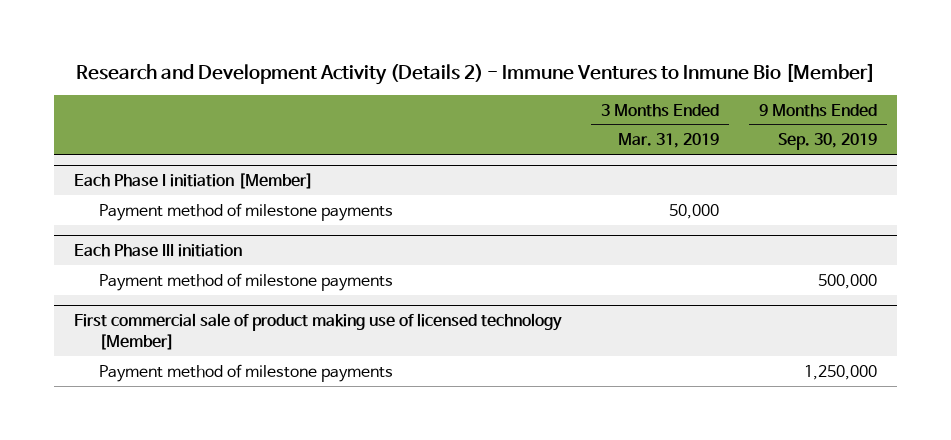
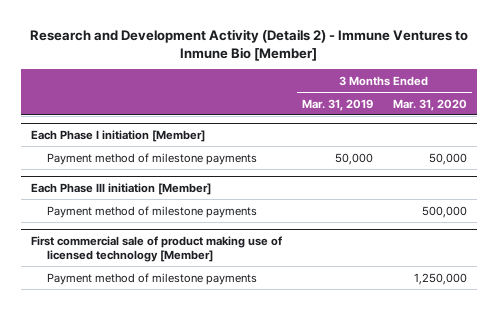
- | 3 Months Ended Mar. 31, 2019 | 9 Months Ended Sep. 30, 2019
+ | 3 Months Ended Mar. 31, 2019 | 3 Months Ended Mar. 31, 2020
- Each Phase III initiation
+ Each Phase III initiation [Member]

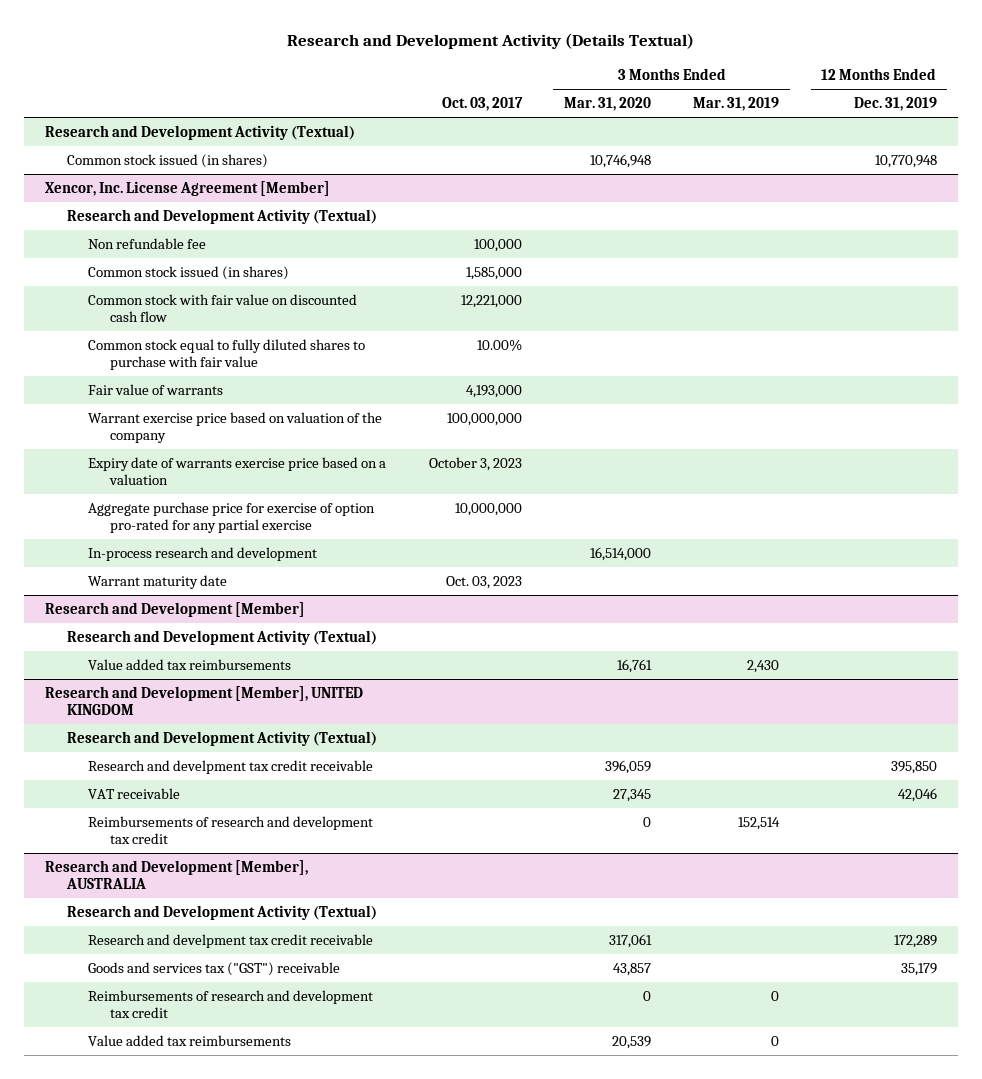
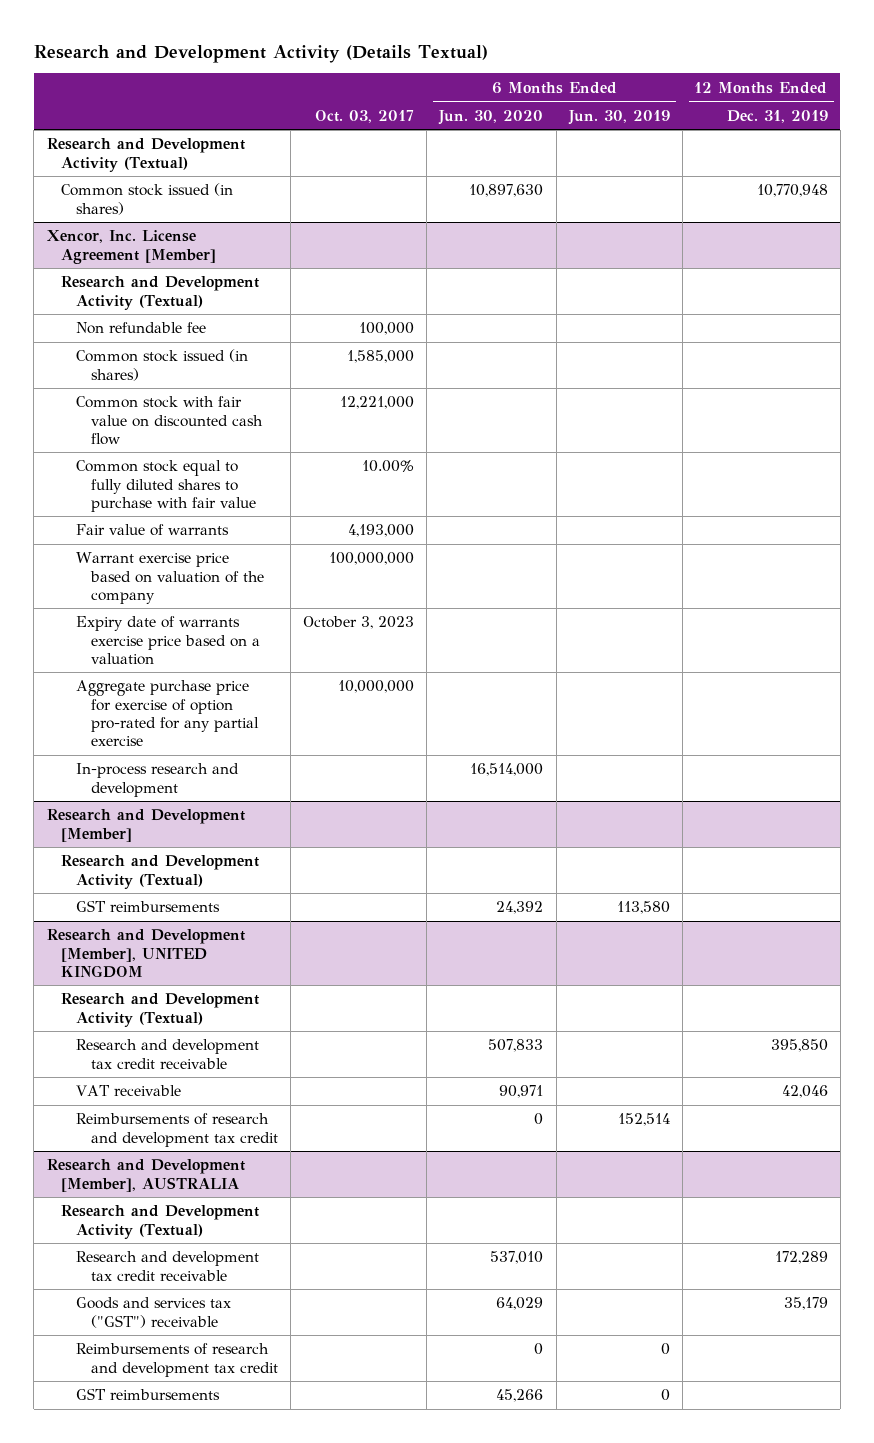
- | Oct. 03, 2017 | 3 Months Ended Mar. 31, 2020 | 3 Months Ended Mar. 31, 2019 | 12 Months Ended Dec. 31, 2019
+ | Oct. 03, 2017 | 6 Months Ended Jun. 30, 2020 | 6 Months Ended Jun. 30, 2019 | 12 Months Ended Dec. 31, 2019
@ Xencor, Inc. License Agreement [Member]
- Warrant maturity date | Oct. 03, 2023 | | |
@ Research and Development [Member]
- Value added tax reimbursements | | 16,761 | 2,430 |
+ GST reimbursements | | 24,392 | 113,580 |
@ Research and Development [Member], UNITED KINGDOM
- Research and develpment tax credit receivable | | 396,059 | | 395,850
+ Research and development tax credit receivable | | 507,833 | | 395,850
@ Research and Development [Member], AUSTRALIA
- Research and develpment tax credit receivable | | 317,061 | | 172,289
+ Research and development tax credit receivable | | 537,010 | | 172,289
- Value added tax reimbursements | | 20,539 | 0 |
+ GST reimbursements | | 45,266 | 0 |

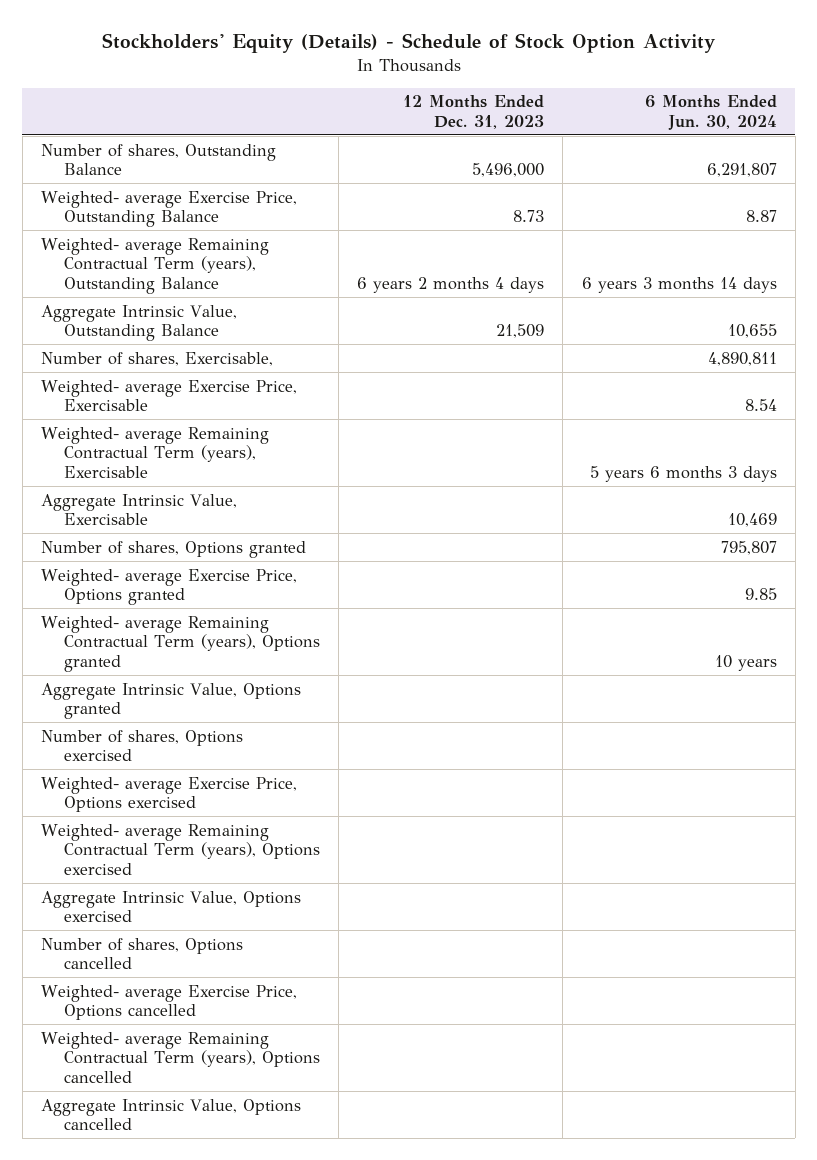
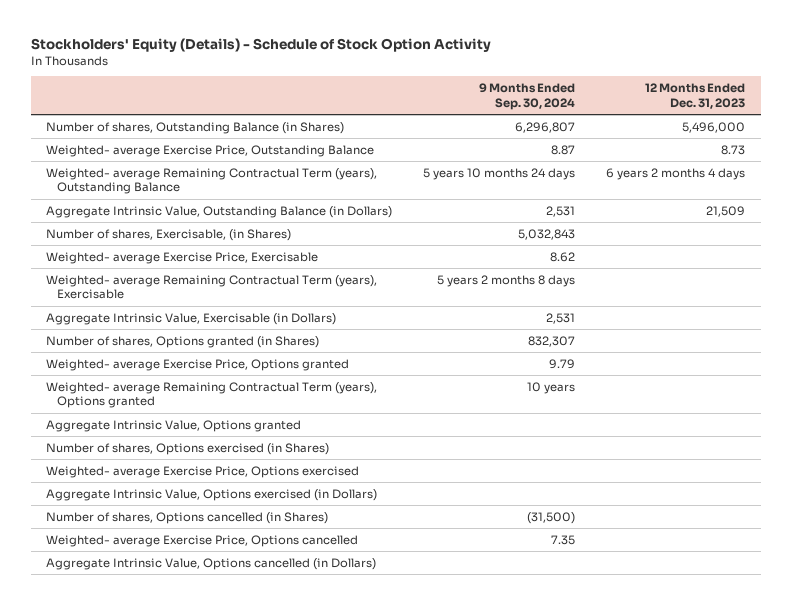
- | 12 Months Ended Dec. 31, 2023 | 6 Months Ended Jun. 30, 2024
+ | 9 Months Ended Sep. 30, 2024 | 12 Months Ended Dec. 31, 2023
- Number of shares, Outstanding Balance | 5,496,000 | 6,291,807
+ Number of shares, Outstanding Balance (in Shares) | 6,296,807 | 5,496,000
- Aggregate Intrinsic Value, Outstanding Balance | 21,509 | 10,655
- Number of shares, Exercisable, | | 4,890,811
+ Aggregate Intrinsic Value, Outstanding Balance (in Dollars) | 2,531 | 21,509
+ Number of shares, Exercisable, (in Shares) | 5,032,843 |
- Aggregate Intrinsic Value, Exercisable | | 10,469
- Number of shares, Options granted | | 795,807
+ Aggregate Intrinsic Value, Exercisable (in Dollars) | 2,531 |
+ Number of shares, Options granted (in Shares) | 832,307 |
- Number of shares, Options exercised
+ Number of shares, Options exercised (in Shares)
- Weighted- average Remaining Contractual Term (years), Options exercised
- Aggregate Intrinsic Value, Options exercised
- Number of shares, Options cancelled
+ Aggregate Intrinsic Value, Options exercised (in Dollars)
+ Number of shares, Options cancelled (in Shares) | (31,500) |
- Weighted- average Remaining Contractual Term (years), Options cancelled
- Aggregate Intrinsic Value, Options cancelled
+ Aggregate Intrinsic Value, Options cancelled (in Dollars)

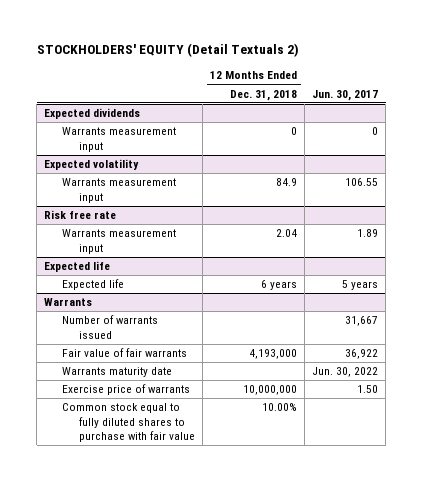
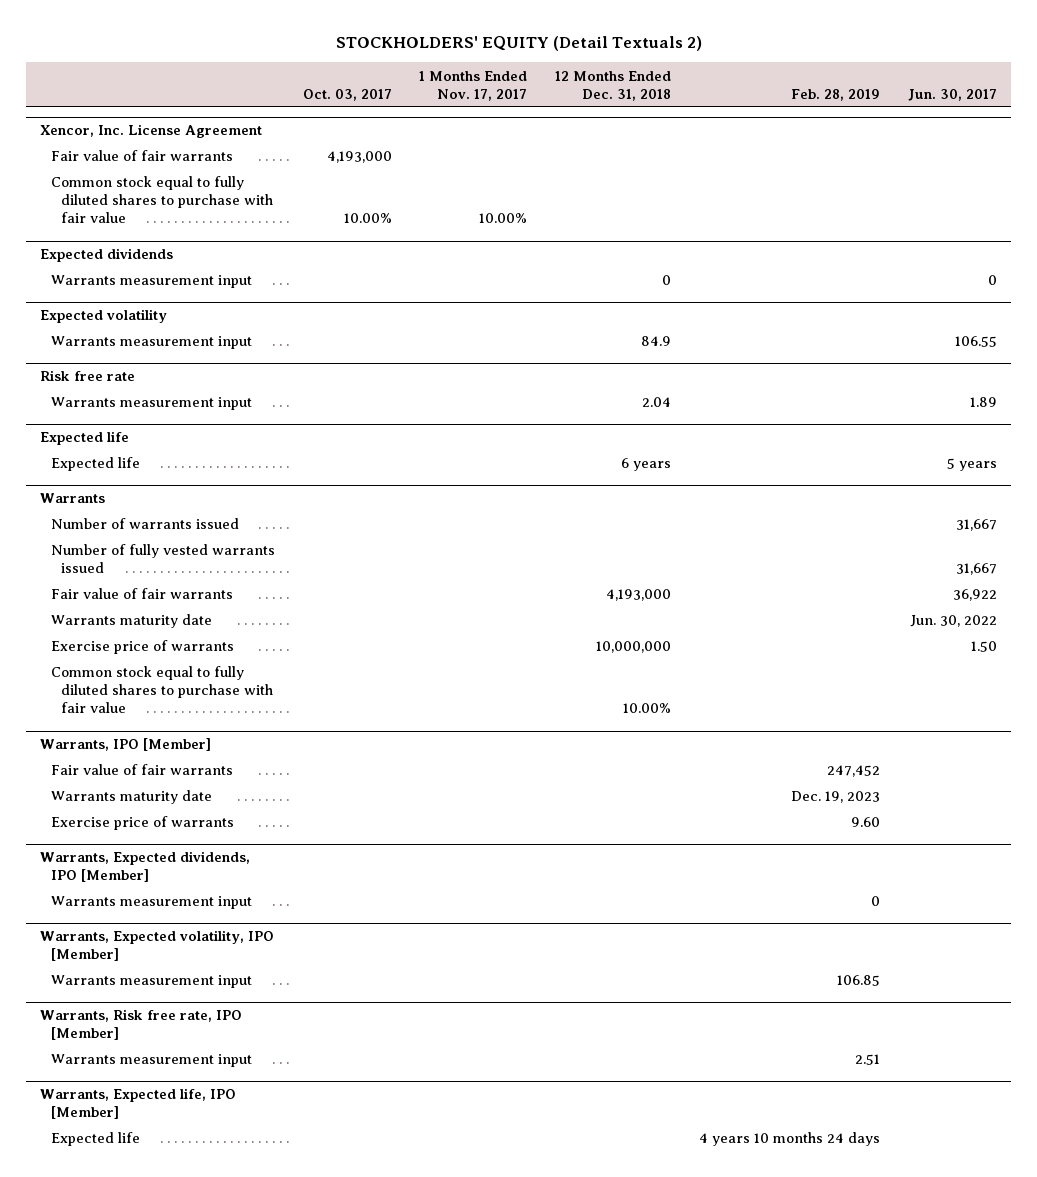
- | 12 Months Ended Dec. 31, 2018 | Jun. 30, 2017
+ | Oct. 03, 2017 | 1 Months Ended Nov. 17, 2017 | 12 Months Ended Dec. 31, 2018 | Feb. 28, 2019 | Jun. 30, 2017
+ Xencor, Inc. License Agreement
+ Fair value of fair warrants | 4,193,000 | | | |
+ Common stock equal to fully diluted shares to purchase with fair value | 10.00% | 10.00% | | |
@ Warrants
+ Number of fully vested warrants issued | | | | | 31,667
+ Warrants, IPO [Member]
+ Fair value of fair warrants | | | | 247,452 |
+ Warrants maturity date | | | | Dec. 19, 2023 |
+ Exercise price of warrants | | | | 9.60 |
+ Warrants, Expected dividends, IPO [Member]
+ Warrants measurement input | | | | 0 |
+ Warrants, Expected volatility, IPO [Member]
+ Warrants measurement input | | | | 106.85 |
+ Warrants, Risk free rate, IPO [Member]
+ Warrants measurement input | | | | 2.51 |
+ Warrants, Expected life, IPO [Member]
+ Expected life | | | | 4 years 10 months 24 days |

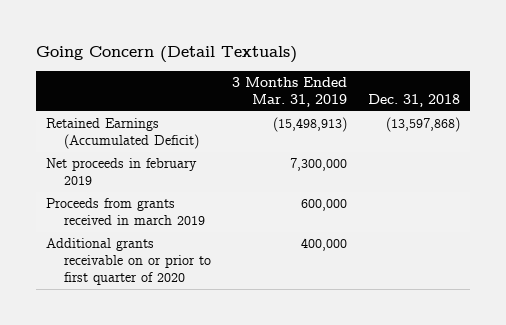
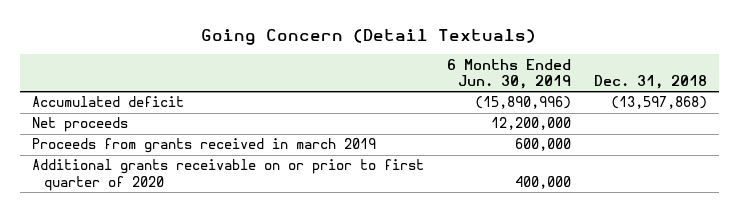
- | 3 Months Ended Mar. 31, 2019 | Dec. 31, 2018
+ | 6 Months Ended Jun. 30, 2019 | Dec. 31, 2018
- Retained Earnings (Accumulated Deficit) | (15,498,913) | (13,597,868)
- Net proceeds in february 2019 | 7,300,000 |
+ Accumulated deficit | (15,890,996) | (13,597,868)
+ Net proceeds | 12,200,000 |

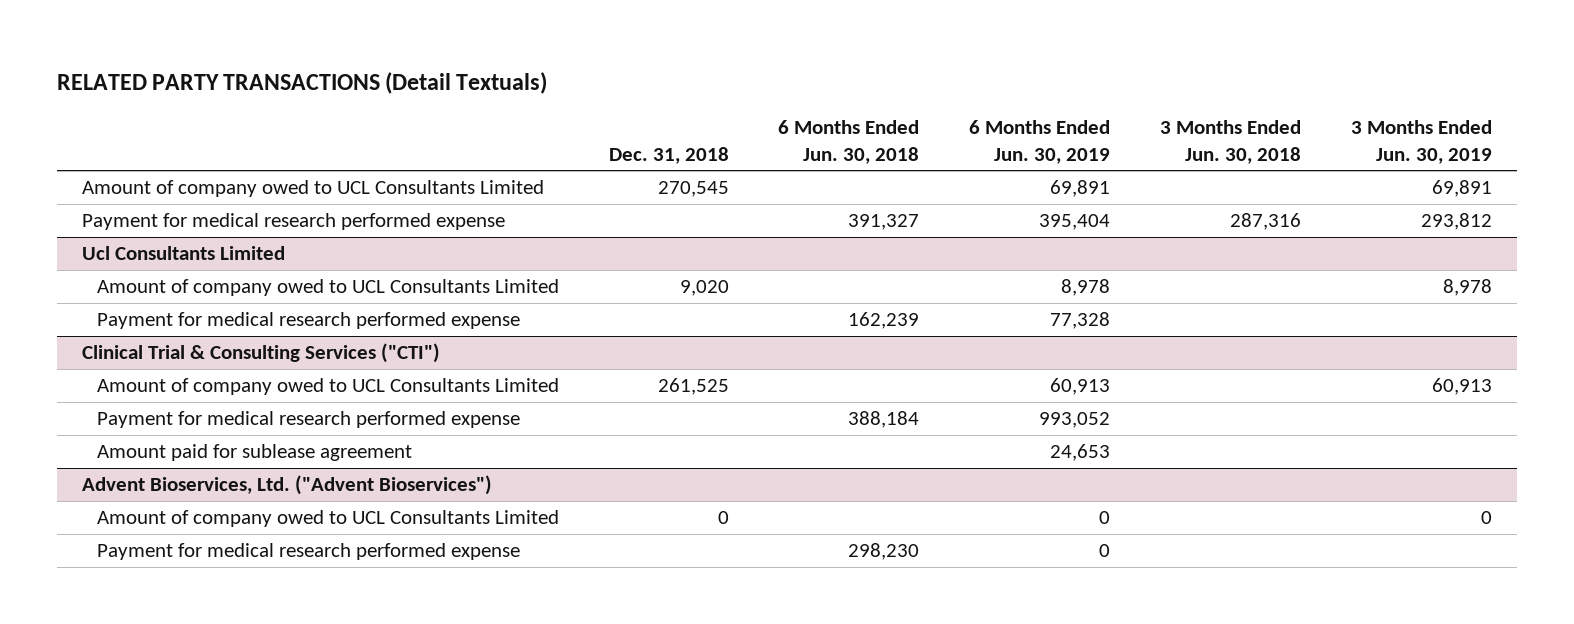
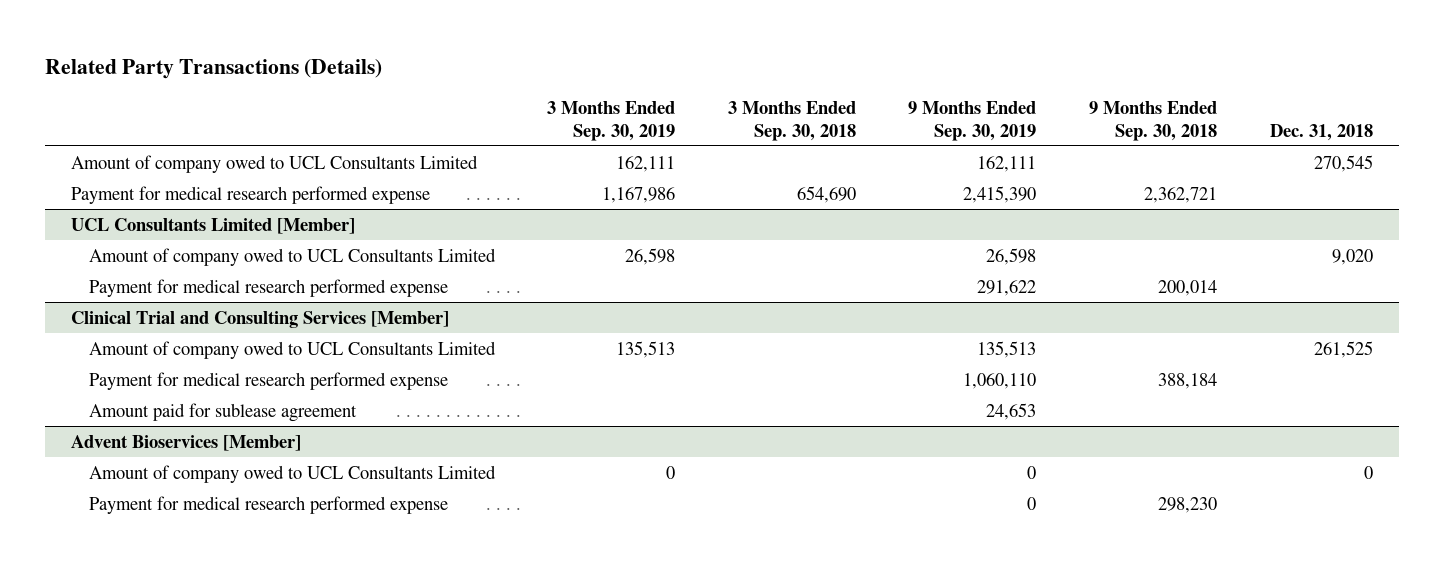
- RELATED PARTY TRANSACTIONS (Detail Textuals)
+ Related Party Transactions (Details)
- | Dec. 31, 2018 | 6 Months Ended Jun. 30, 2018 | 6 Months Ended Jun. 30, 2019 | 3 Months Ended Jun. 30, 2018 | 3 Months Ended Jun. 30, 2019
+ | 3 Months Ended Sep. 30, 2019 | 3 Months Ended Sep. 30, 2018 | 9 Months Ended Sep. 30, 2019 | 9 Months Ended Sep. 30, 2018 | Dec. 31, 2018
- Ucl Consultants Limited
+ UCL Consultants Limited [Member]
- Clinical Trial & Consulting Services ("CTI")
+ Clinical Trial and Consulting Services [Member]
- Advent Bioservices, Ltd. ("Advent Bioservices")
+ Advent Bioservices [Member]

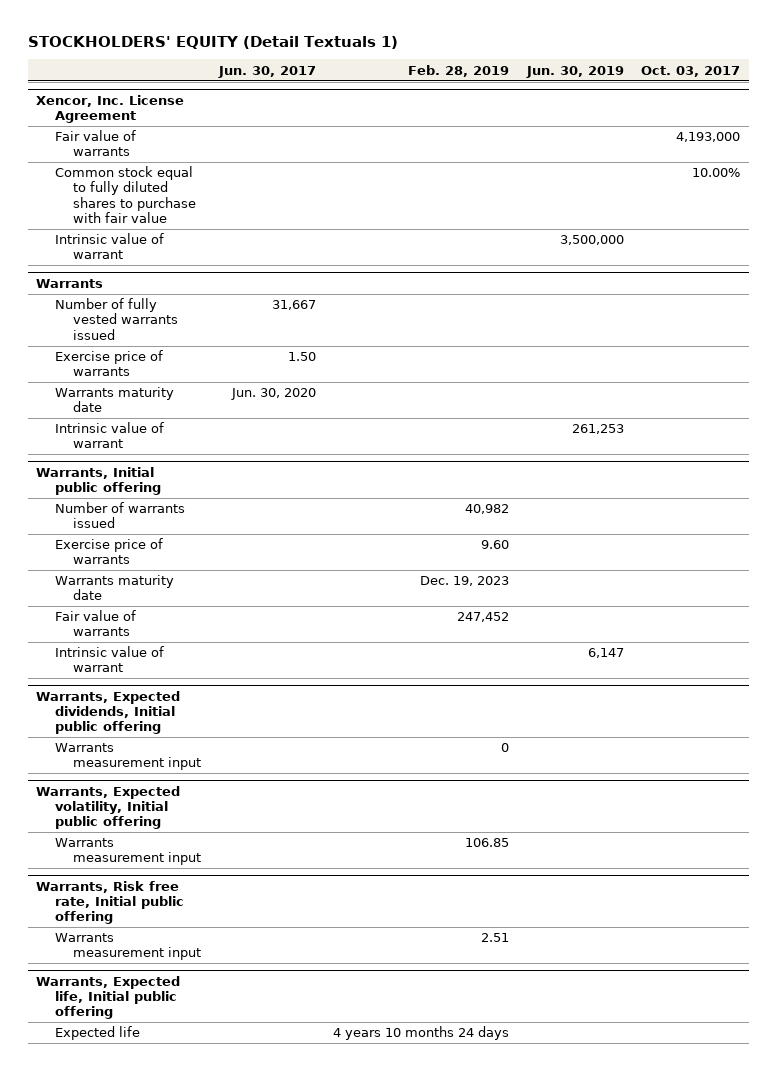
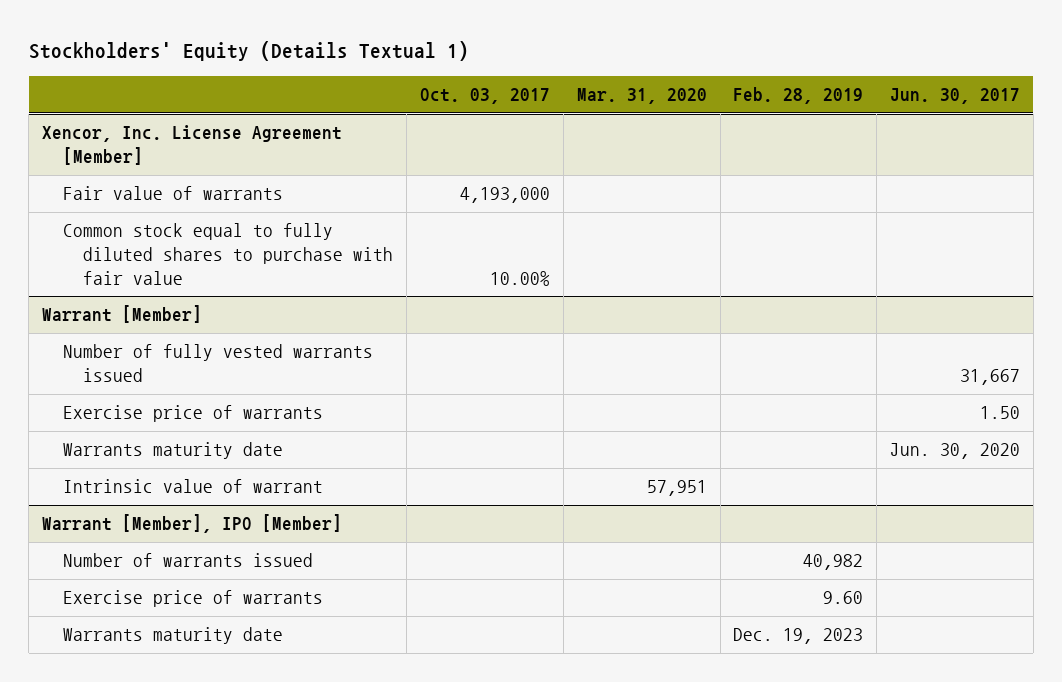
- STOCKHOLDERS' EQUITY (Detail Textuals 1)
+ Stockholders' Equity (Details Textual 1)
- | Jun. 30, 2017 | Feb. 28, 2019 | Jun. 30, 2019 | Oct. 03, 2017
+ | Oct. 03, 2017 | Mar. 31, 2020 | Feb. 28, 2019 | Jun. 30, 2017
- Xencor, Inc. License Agreement
+ Xencor, Inc. License Agreement [Member]
- Intrinsic value of warrant | | | 3,500,000 |
- Warrants
+ Warrant [Member]
- Warrants, Initial public offering
+ Warrant [Member], IPO [Member]
- Fair value of warrants | | 247,452 | |
- Intrinsic value of warrant | | | 6,147 |
- Warrants, Expected dividends, Initial public offering
- Warrants measurement input | | 0 | |
- Warrants, Expected volatility, Initial public offering
- Warrants measurement input | | 106.85 | |
- Warrants, Risk free rate, Initial public offering
- Warrants measurement input | | 2.51 | |
- Warrants, Expected life, Initial public offering
- Expected life | | 4 years 10 months 24 days | |

